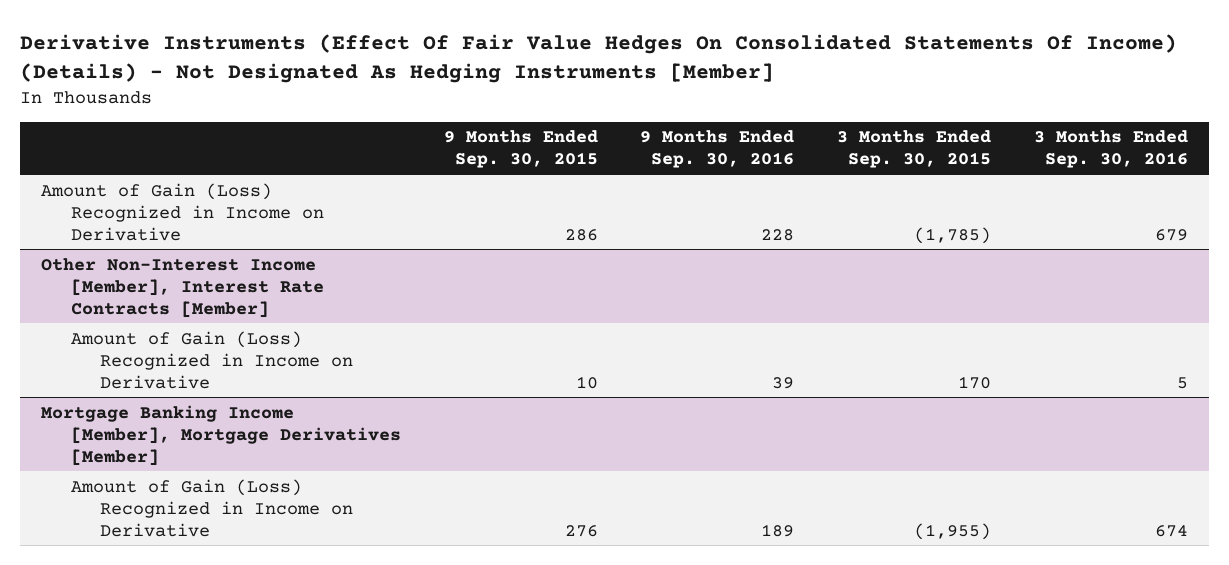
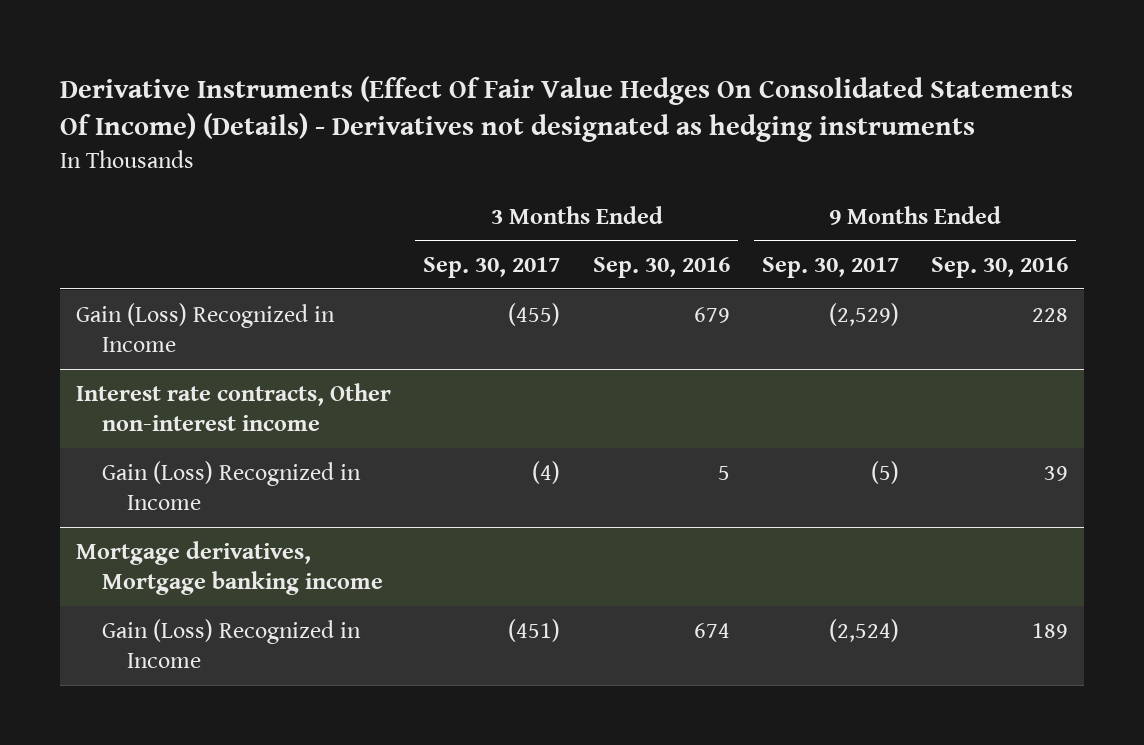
- Derivative Instruments (Effect Of Fair Value Hedges On Consolidated Statements Of Income) (Details) - Not Designated As Hedging Instruments [Member]
+ Derivative Instruments (Effect Of Fair Value Hedges On Consolidated Statements Of Income) (Details) - Derivatives not designated as hedging instruments
- | 9 Months Ended Sep. 30, 2015 | 9 Months Ended Sep. 30, 2016 | 3 Months Ended Sep. 30, 2015 | 3 Months Ended Sep. 30, 2016
+ | 3 Months Ended Sep. 30, 2017 | 3 Months Ended Sep. 30, 2016 | 9 Months Ended Sep. 30, 2017 | 9 Months Ended Sep. 30, 2016
- Amount of Gain (Loss) Recognized in Income on Derivative | 286 | 228 | (1,785) | 679
- Other Non-Interest Income [Member], Interest Rate Contracts [Member]
- Amount of Gain (Loss) Recognized in Income on Derivative | 10 | 39 | 170 | 5
- Mortgage Banking Income [Member], Mortgage Derivatives [Member]
- Amount of Gain (Loss) Recognized in Income on Derivative | 276 | 189 | (1,955) | 674
+ Gain (Loss) Recognized in Income | (455) | 679 | (2,529) | 228
+ Interest rate contracts, Other non-interest income
+ Gain (Loss) Recognized in Income | (4) | 5 | (5) | 39
+ Mortgage derivatives, Mortgage banking income
+ Gain (Loss) Recognized in Income | (451) | 674 | (2,524) | 189

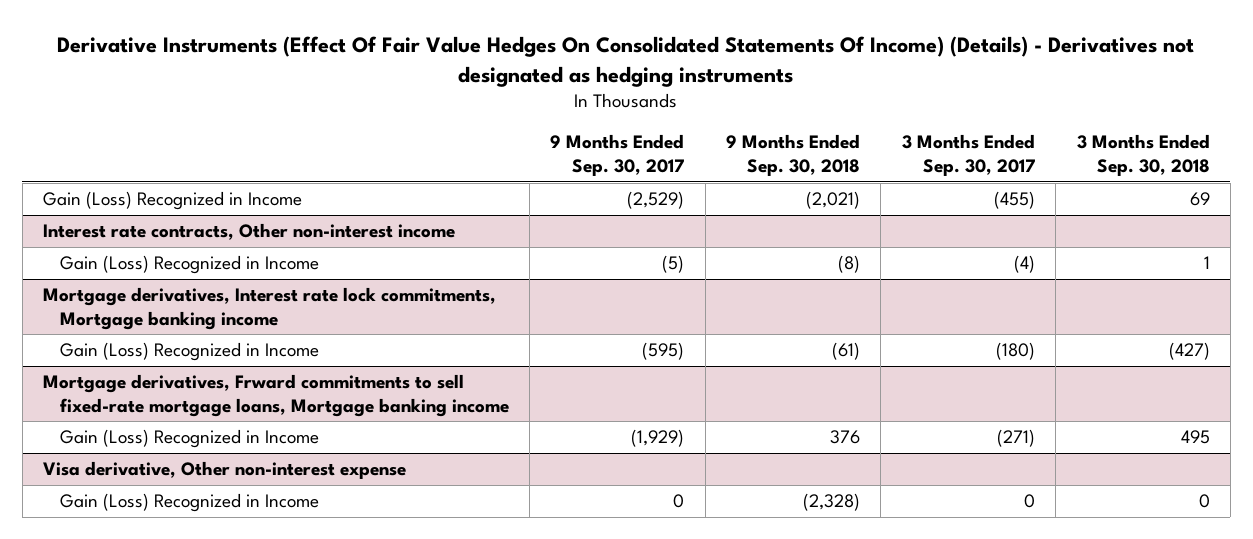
- | 3 Months Ended Sep. 30, 2017 | 3 Months Ended Sep. 30, 2016 | 9 Months Ended Sep. 30, 2017 | 9 Months Ended Sep. 30, 2016
+ | 9 Months Ended Sep. 30, 2017 | 9 Months Ended Sep. 30, 2018 | 3 Months Ended Sep. 30, 2017 | 3 Months Ended Sep. 30, 2018
- Mortgage derivatives, Mortgage banking income
- Gain (Loss) Recognized in Income | (451) | 674 | (2,524) | 189
+ Mortgage derivatives, Interest rate lock commitments, Mortgage banking income
+ Gain (Loss) Recognized in Income | (595) | (61) | (180) | (427)
+ Mortgage derivatives, Frward commitments to sell fixed-rate mortgage loans, Mortgage banking income
+ Gain (Loss) Recognized in Income | (1,929) | 376 | (271) | 495
+ Visa derivative, Other non-interest expense
+ Gain (Loss) Recognized in Income | 0 | (2,328) | 0 | 0

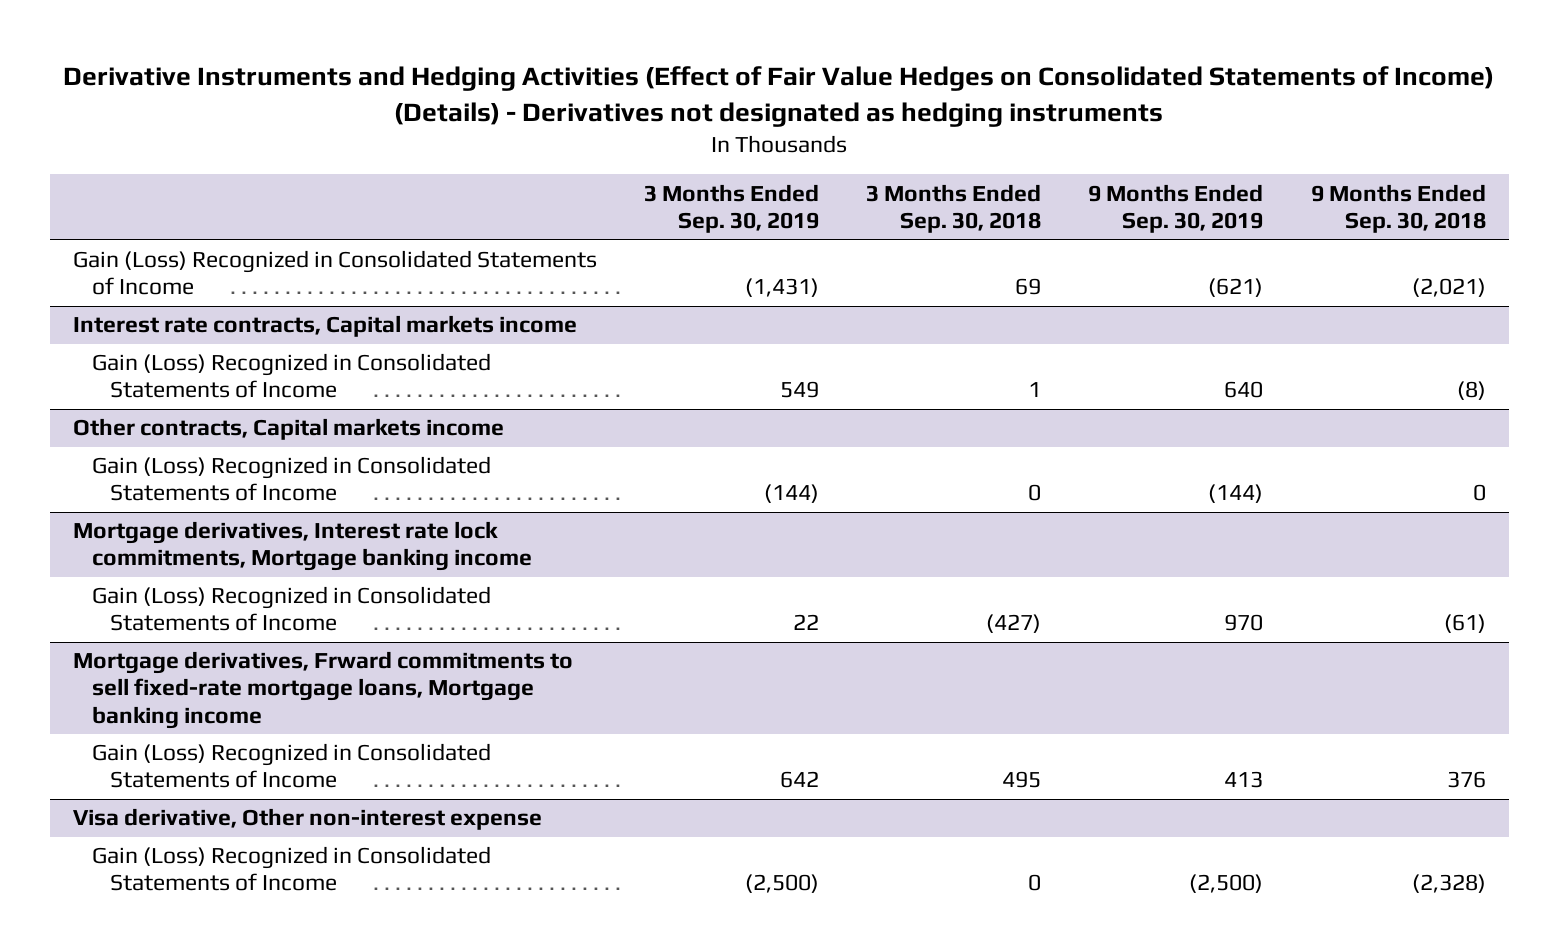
- Derivative Instruments (Effect Of Fair Value Hedges On Consolidated Statements Of Income) (Details) - Derivatives not designated as hedging instruments
+ Derivative Instruments and Hedging Activities (Effect of Fair Value Hedges on Consolidated Statements of Income) (Details) - Derivatives not designated as hedging instruments
- | 9 Months Ended Sep. 30, 2017 | 9 Months Ended Sep. 30, 2018 | 3 Months Ended Sep. 30, 2017 | 3 Months Ended Sep. 30, 2018
+ | 3 Months Ended Sep. 30, 2019 | 3 Months Ended Sep. 30, 2018 | 9 Months Ended Sep. 30, 2019 | 9 Months Ended Sep. 30, 2018
- Gain (Loss) Recognized in Income | (2,529) | (2,021) | (455) | 69
- Interest rate contracts, Other non-interest income
- Gain (Loss) Recognized in Income | (5) | (8) | (4) | 1
+ Gain (Loss) Recognized in Consolidated Statements of Income | (1,431) | 69 | (621) | (2,021)
+ Interest rate contracts, Capital markets income
+ Gain (Loss) Recognized in Consolidated Statements of Income | 549 | 1 | 640 | (8)
+ Other contracts, Capital markets income
+ Gain (Loss) Recognized in Consolidated Statements of Income | (144) | 0 | (144) | 0
@ Mortgage derivatives, Interest rate lock commitments, Mortgage banking income
- Gain (Loss) Recognized in Income | (595) | (61) | (180) | (427)
+ Gain (Loss) Recognized in Consolidated Statements of Income | 22 | (427) | 970 | (61)
@ Mortgage derivatives, Frward commitments to sell fixed-rate mortgage loans, Mortgage banking income
- Gain (Loss) Recognized in Income | (1,929) | 376 | (271) | 495
+ Gain (Loss) Recognized in Consolidated Statements of Income | 642 | 495 | 413 | 376
@ Visa derivative, Other non-interest expense
- Gain (Loss) Recognized in Income | 0 | (2,328) | 0 | 0
+ Gain (Loss) Recognized in Consolidated Statements of Income | (2,500) | 0 | (2,500) | (2,328)

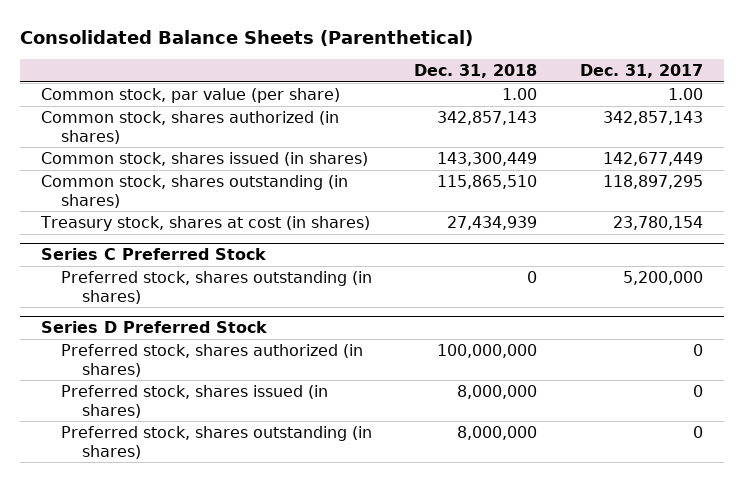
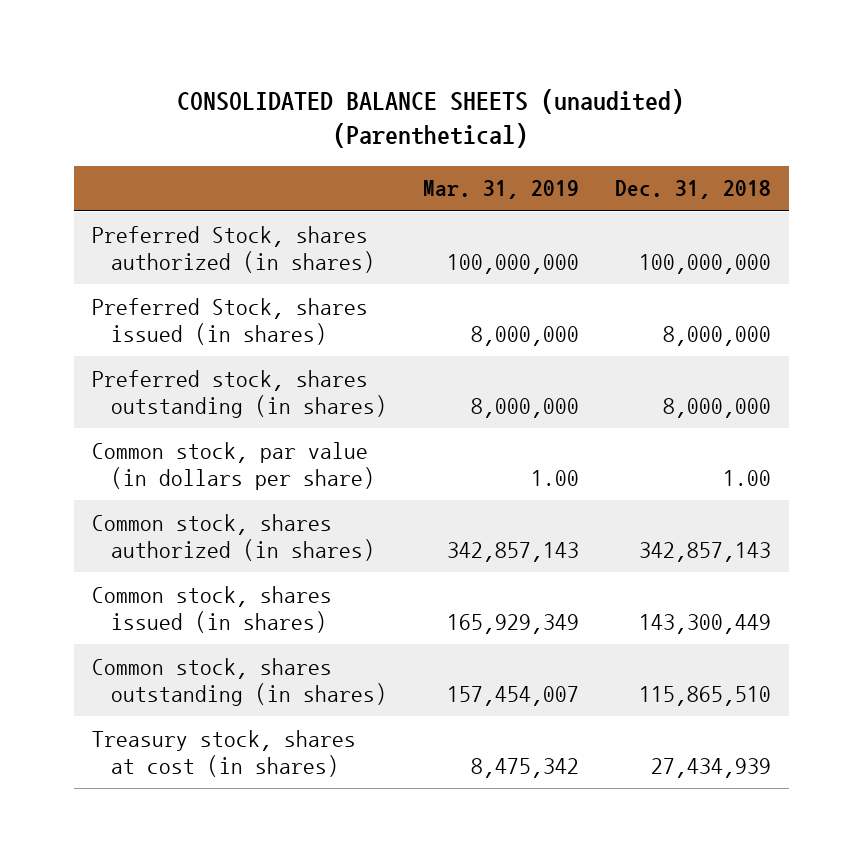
- Consolidated Balance Sheets (Parenthetical)
+ CONSOLIDATED BALANCE SHEETS (unaudited) (Parenthetical)
- | Dec. 31, 2018 | Dec. 31, 2017
+ | Mar. 31, 2019 | Dec. 31, 2018
- Common stock, par value (per share) | 1.00 | 1.00
+ Preferred Stock, shares authorized (in shares) | 100,000,000 | 100,000,000
+ Preferred Stock, shares issued (in shares) | 8,000,000 | 8,000,000
+ Preferred stock, shares outstanding (in shares) | 8,000,000 | 8,000,000
+ Common stock, par value (in dollars per share) | 1.00 | 1.00
- Series C Preferred Stock
- Preferred stock, shares outstanding (in shares) | 0 | 5,200,000
- Series D Preferred Stock
- Preferred stock, shares authorized (in shares) | 100,000,000 | 0
- Preferred stock, shares issued (in shares) | 8,000,000 | 0
- Preferred stock, shares outstanding (in shares) | 8,000,000 | 0

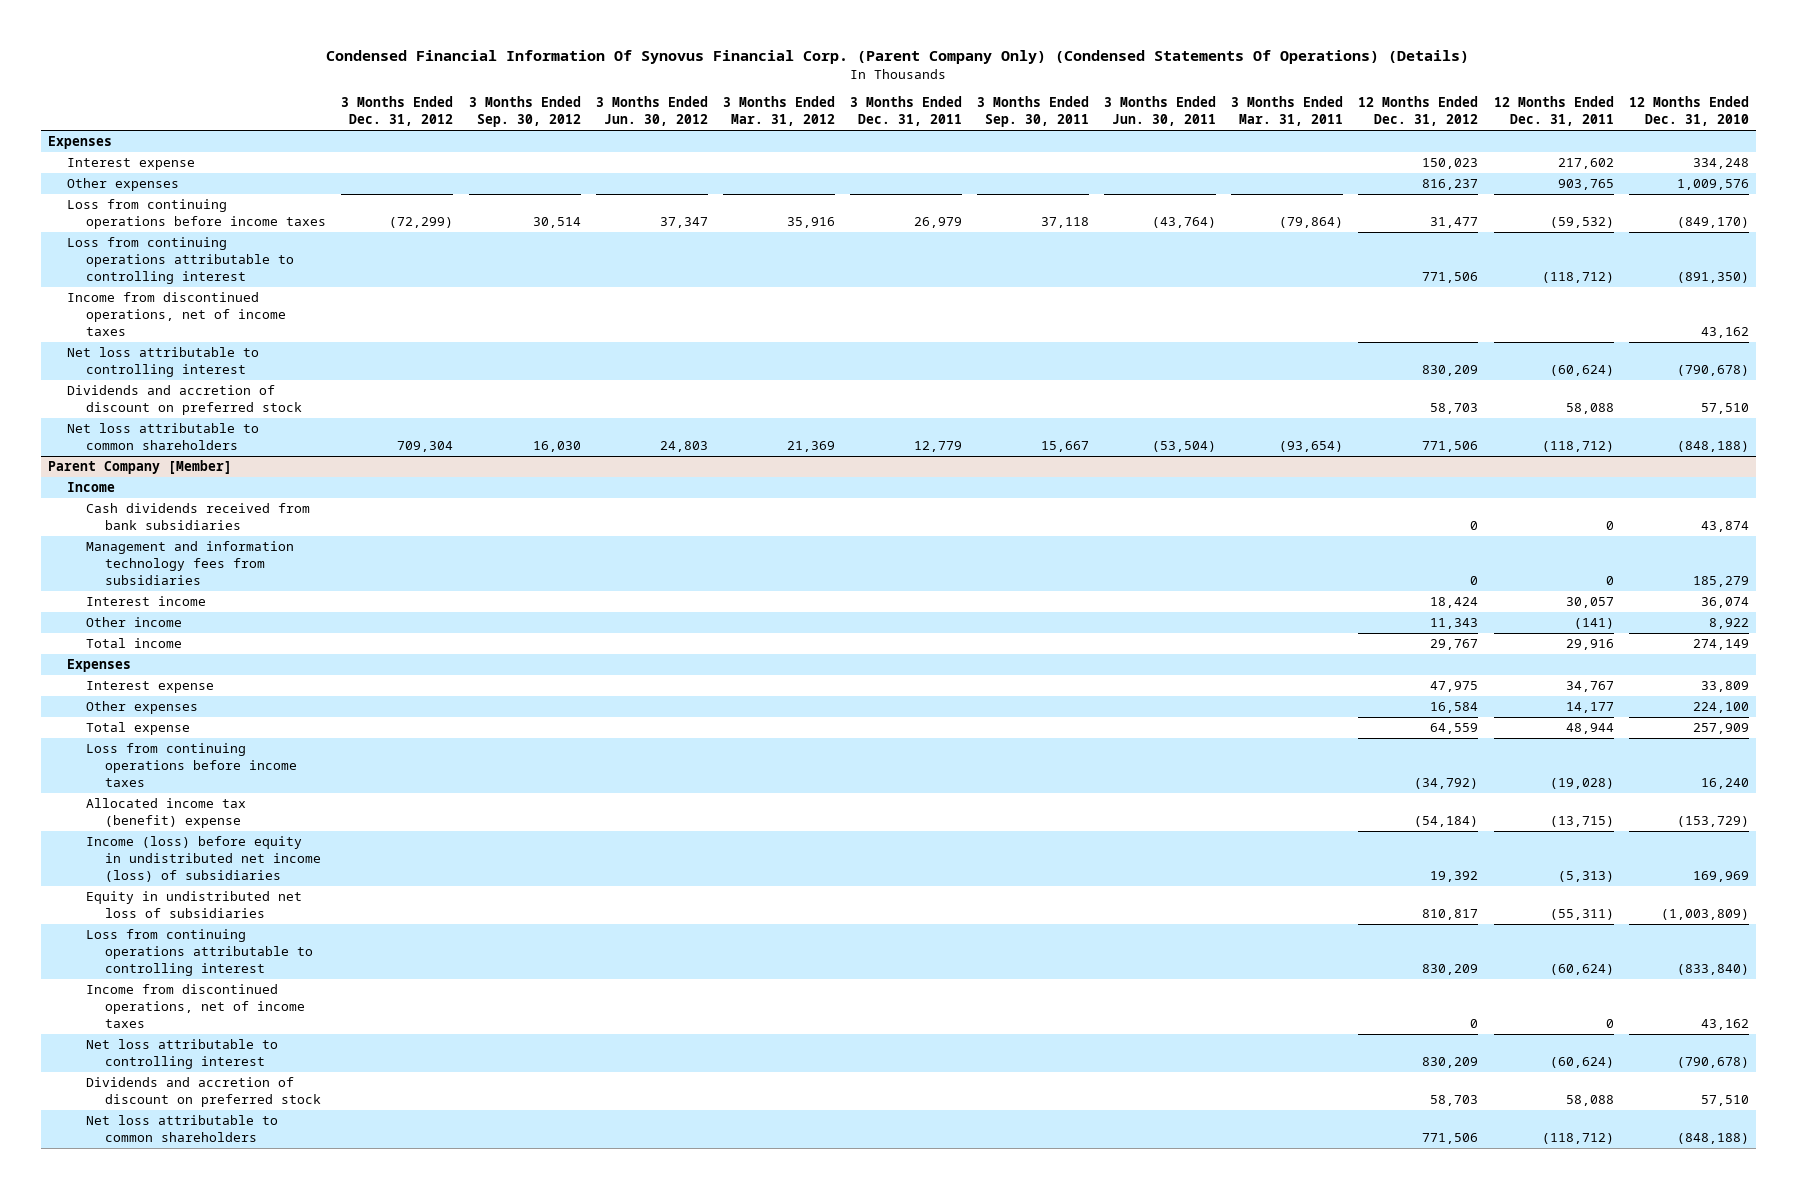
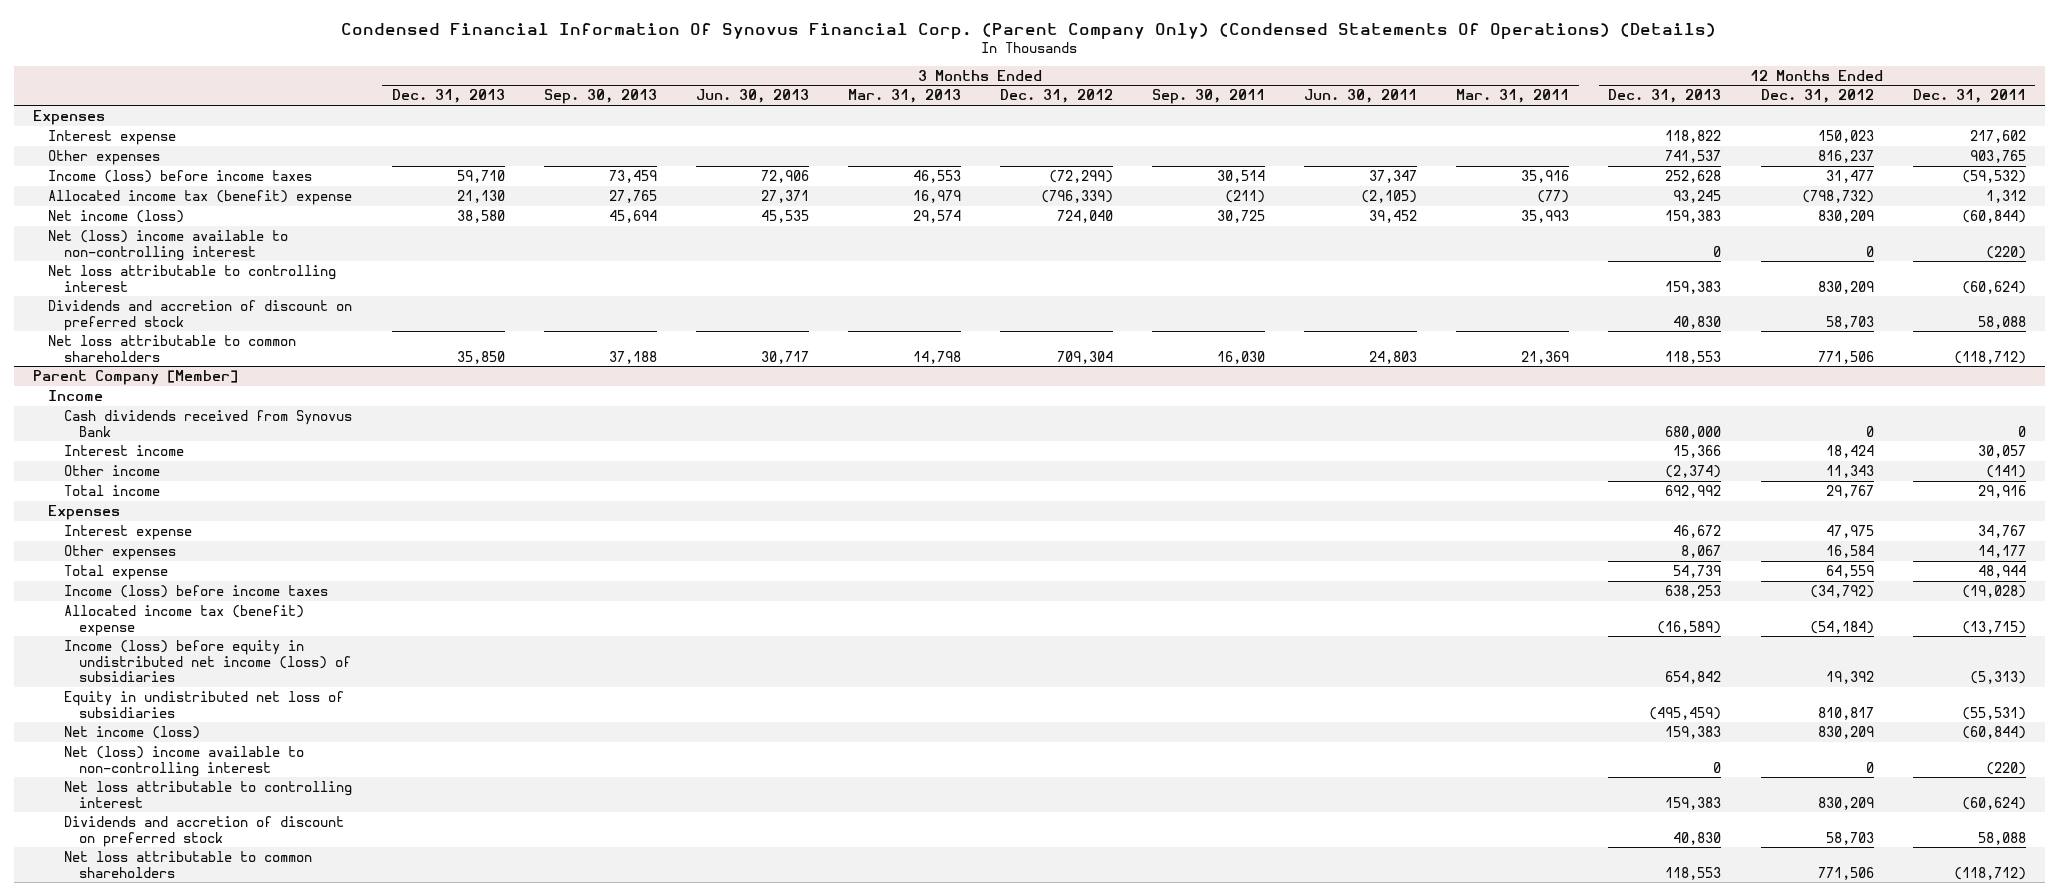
- | 3 Months Ended Dec. 31, 2012 | 3 Months Ended Sep. 30, 2012 | 3 Months Ended Jun. 30, 2012 | 3 Months Ended Mar. 31, 2012 | 3 Months Ended Dec. 31, 2011 | 3 Months Ended Sep. 30, 2011 | 3 Months Ended Jun. 30, 2011 | 3 Months Ended Mar. 31, 2011 | 12 Months Ended Dec. 31, 2012 | 12 Months Ended Dec. 31, 2011 | 12 Months Ended Dec. 31, 2010
+ | 3 Months Ended Dec. 31, 2013 | 3 Months Ended Sep. 30, 2013 | 3 Months Ended Jun. 30, 2013 | 3 Months Ended Mar. 31, 2013 | 3 Months Ended Dec. 31, 2012 | 3 Months Ended Sep. 30, 2011 | 3 Months Ended Jun. 30, 2011 | 3 Months Ended Mar. 31, 2011 | 12 Months Ended Dec. 31, 2013 | 12 Months Ended Dec. 31, 2012 | 12 Months Ended Dec. 31, 2011
- Loss from continuing operations before income taxes | (72,299) | 30,514 | 37,347 | 35,916 | 26,979 | 37,118 | (43,764) | (79,864) | 31,477 | (59,532) | (849,170)
- Loss from continuing operations attributable to controlling interest | | | | | | | | | 771,506 | (118,712) | (891,350)
- Income from discontinued operations, net of income taxes | | | | | | | | | | | 43,162
+ Income (loss) before income taxes | 59,710 | 73,459 | 72,906 | 46,553 | (72,299) | 30,514 | 37,347 | 35,916 | 252,628 | 31,477 | (59,532)
+ Allocated income tax (benefit) expense | 21,130 | 27,765 | 27,371 | 16,979 | (796,339) | (211) | (2,105) | (77) | 93,245 | (798,732) | 1,312
+ Net income (loss) | 38,580 | 45,694 | 45,535 | 29,574 | 724,040 | 30,725 | 39,452 | 35,993 | 159,383 | 830,209 | (60,844)
+ Net (loss) income available to non-controlling interest | | | | | | | | | 0 | 0 | (220)
- Net loss attributable to common shareholders | 709,304 | 16,030 | 24,803 | 21,369 | 12,779 | 15,667 | (53,504) | (93,654) | 771,506 | (118,712) | (848,188)
+ Net loss attributable to common shareholders | 35,850 | 37,188 | 30,717 | 14,798 | 709,304 | 16,030 | 24,803 | 21,369 | 118,553 | 771,506 | (118,712)
@ Parent Company [Member]
- Cash dividends received from bank subsidiaries | | | | | | | | | 0 | 0 | 43,874
- Management and information technology fees from subsidiaries | | | | | | | | | 0 | 0 | 185,279
+ Cash dividends received from Synovus Bank | | | | | | | | | 680,000 | 0 | 0
- Loss from continuing operations before income taxes | | | | | | | | | (34,792) | (19,028) | 16,240
+ Income (loss) before income taxes | | | | | | | | | 638,253 | (34,792) | (19,028)
- Equity in undistributed net loss of subsidiaries | | | | | | | | | 810,817 | (55,311) | (1,003,809)
- Loss from continuing operations attributable to controlling interest | | | | | | | | | 830,209 | (60,624) | (833,840)
- Income from discontinued operations, net of income taxes | | | | | | | | | 0 | 0 | 43,162
+ Equity in undistributed net loss of subsidiaries | | | | | | | | | (495,459) | 810,817 | (55,531)
+ Net income (loss) | | | | | | | | | 159,383 | 830,209 | (60,844)
+ Net (loss) income available to non-controlling interest | | | | | | | | | 0 | 0 | (220)

